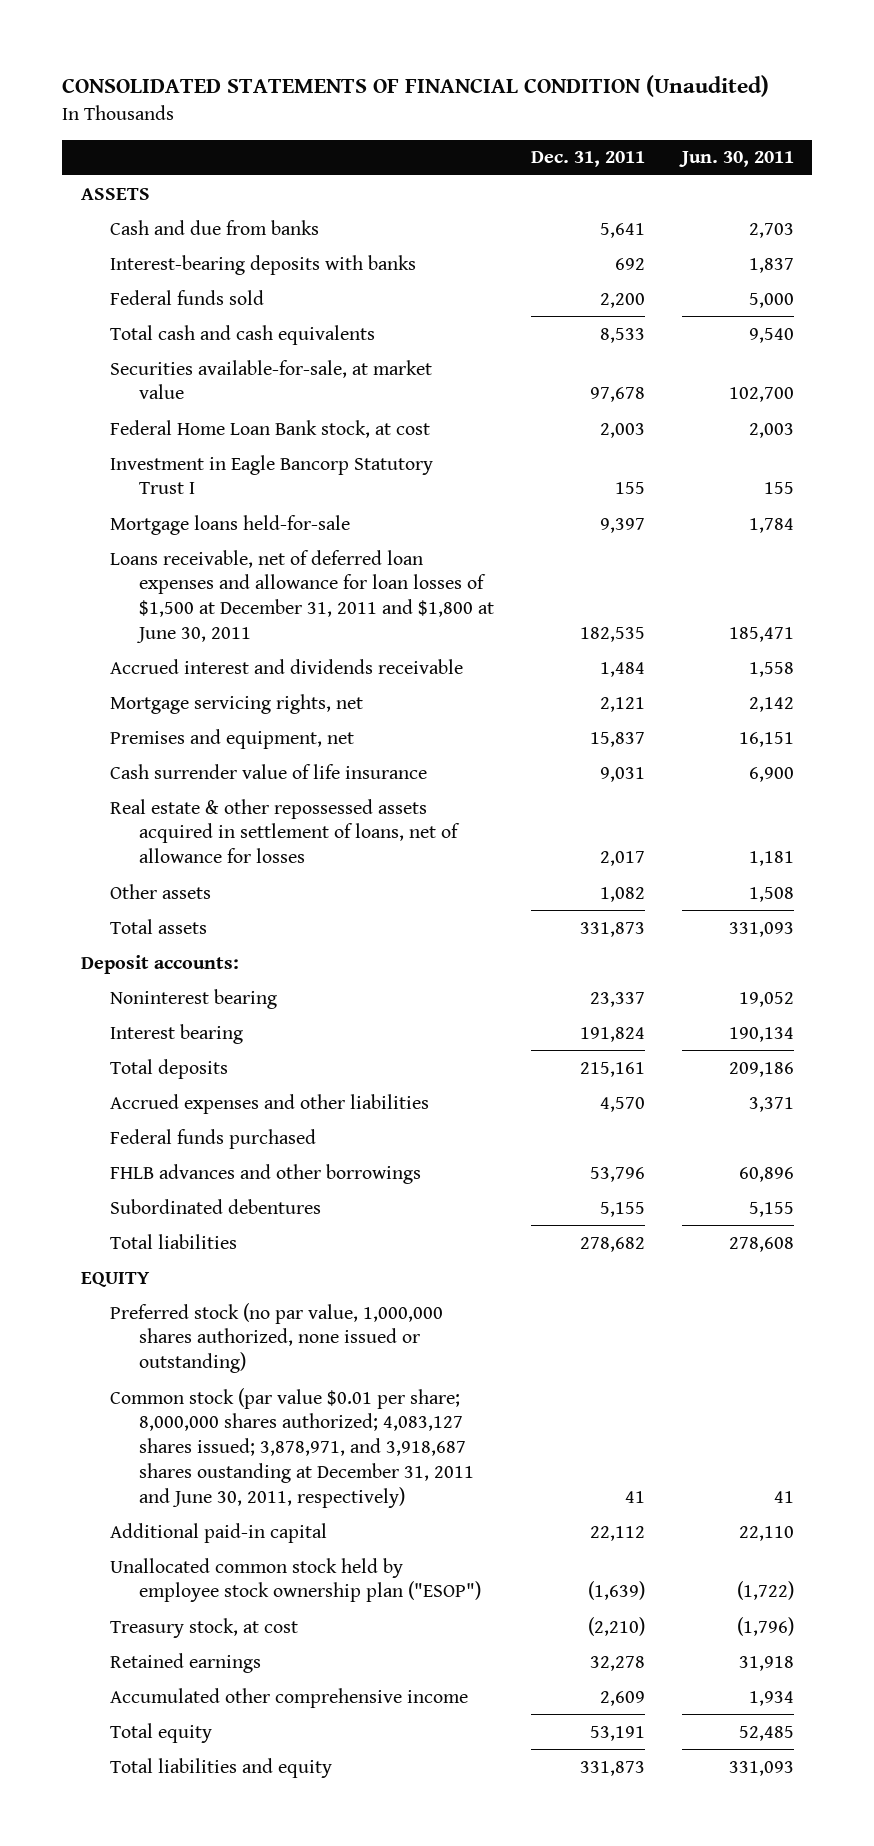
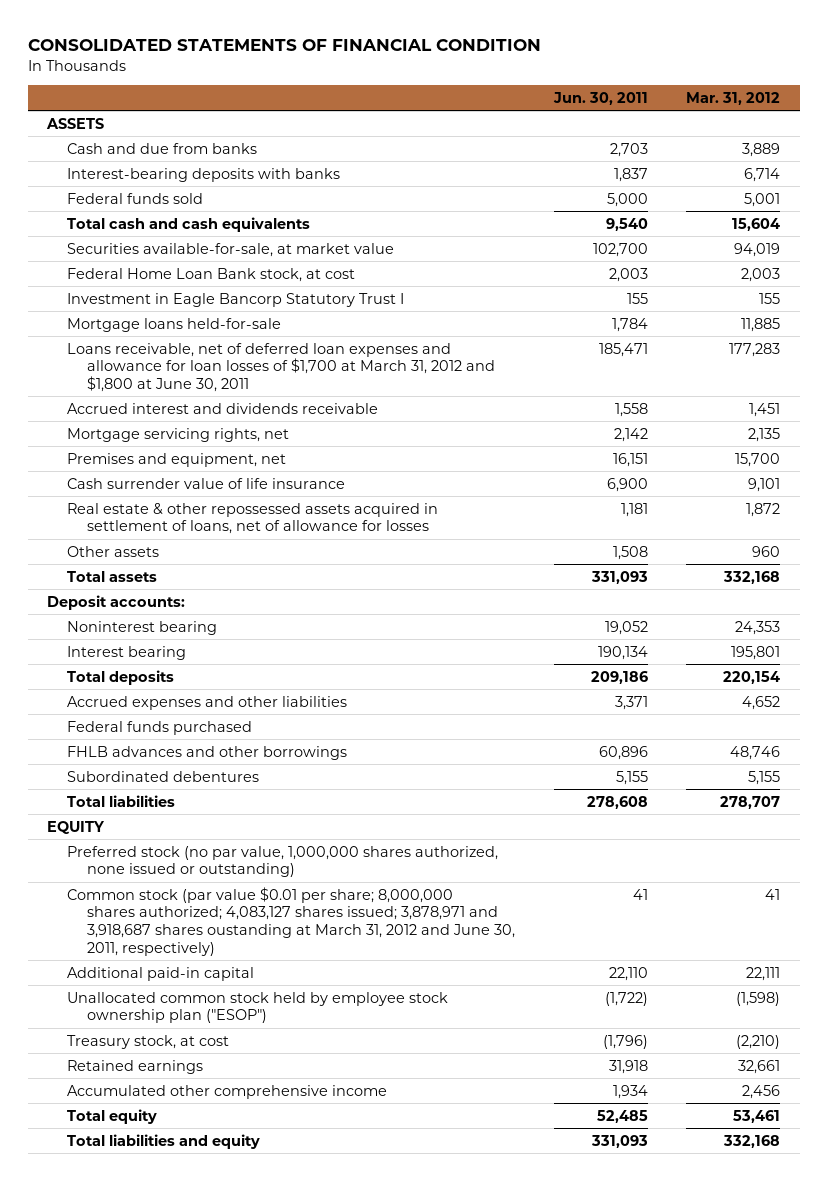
- CONSOLIDATED STATEMENTS OF FINANCIAL CONDITION (Unaudited)
+ CONSOLIDATED STATEMENTS OF FINANCIAL CONDITION
- | Dec. 31, 2011 | Jun. 30, 2011
+ | Jun. 30, 2011 | Mar. 31, 2012
- Loans receivable, net of deferred loan expenses and allowance for loan losses of $1,500 at December 31, 2011 and $1,800 at June 30, 2011 | 182,535 | 185,471
+ Loans receivable, net of deferred loan expenses and allowance for loan losses of $1,700 at March 31, 2012 and $1,800 at June 30, 2011 | 185,471 | 177,283
- Common stock (par value $0.01 per share; 8,000,000 shares authorized; 4,083,127 shares issued; 3,878,971, and 3,918,687 shares oustanding at December 31, 2011 and June 30, 2011, respectively) | 41 | 41
+ Common stock (par value $0.01 per share; 8,000,000 shares authorized; 4,083,127 shares issued; 3,878,971 and 3,918,687 shares oustanding at March 31, 2012 and June 30, 2011, respectively) | 41 | 41

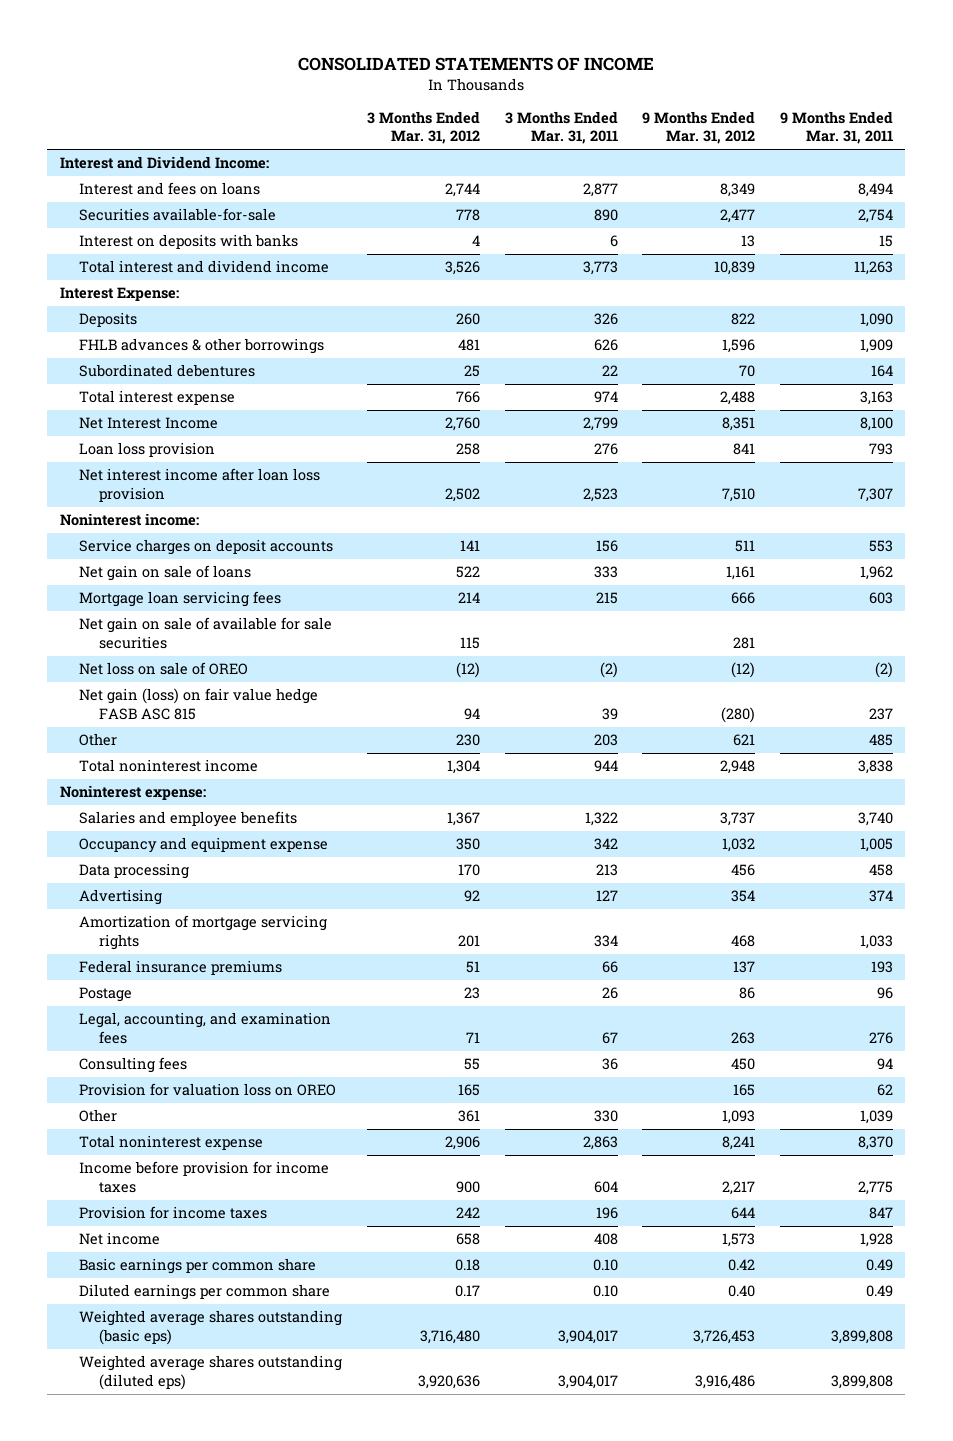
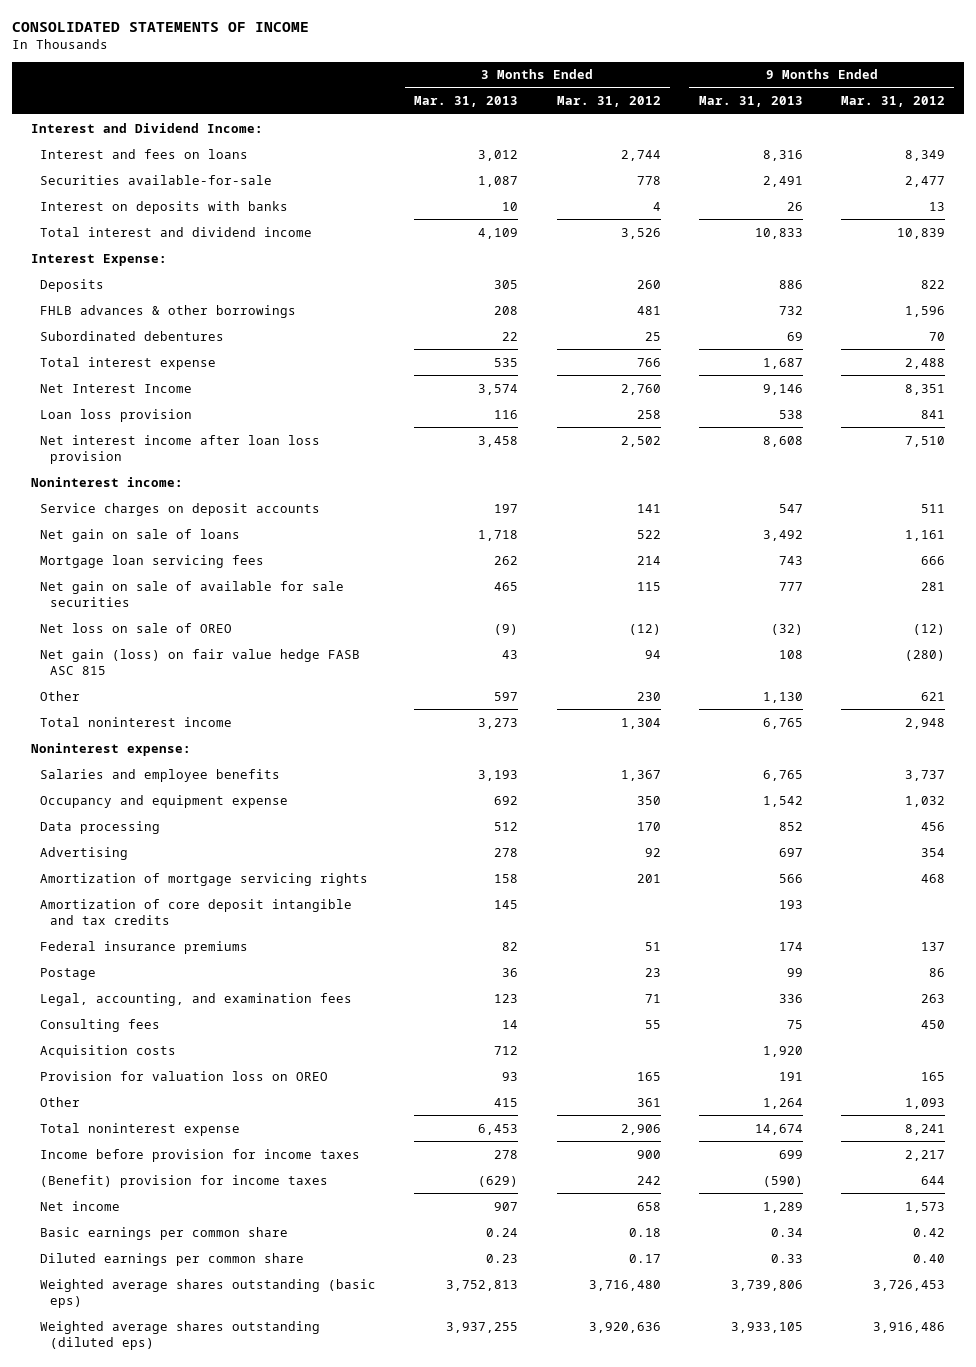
- | 3 Months Ended Mar. 31, 2012 | 3 Months Ended Mar. 31, 2011 | 9 Months Ended Mar. 31, 2012 | 9 Months Ended Mar. 31, 2011
+ | 3 Months Ended Mar. 31, 2013 | 3 Months Ended Mar. 31, 2012 | 9 Months Ended Mar. 31, 2013 | 9 Months Ended Mar. 31, 2012
+ Amortization of core deposit intangible and tax credits | 145 | | 193 |
+ Acquisition costs | 712 | | 1,920 |
- Provision for income taxes | 242 | 196 | 644 | 847
+ (Benefit) provision for income taxes | (629) | 242 | (590) | 644

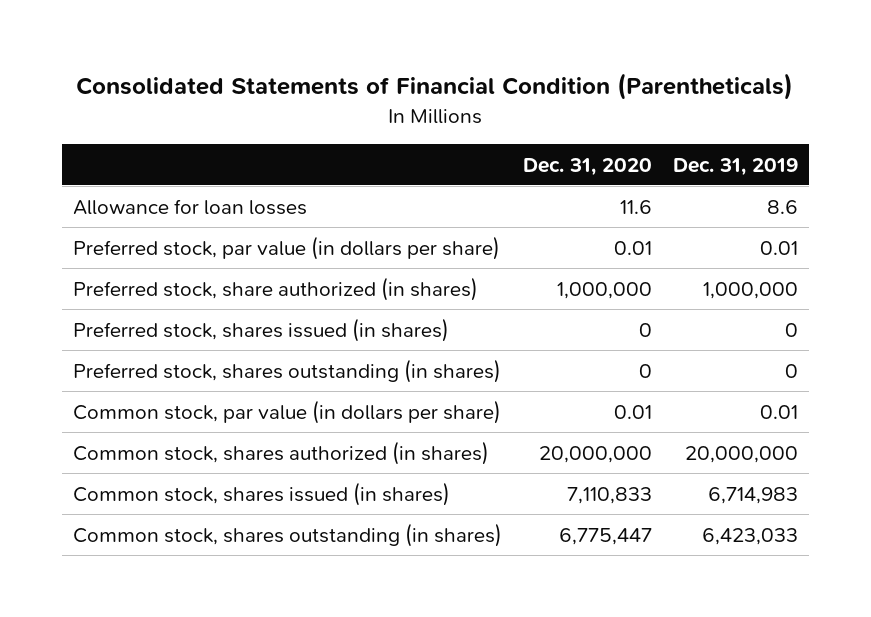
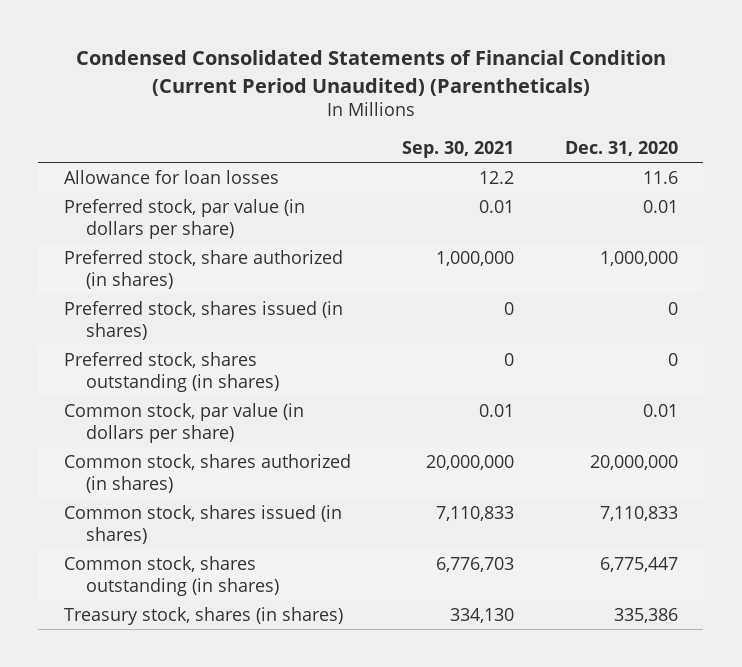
- Consolidated Statements of Financial Condition (Parentheticals)
+ Condensed Consolidated Statements of Financial Condition (Current Period Unaudited) (Parentheticals)
- | Dec. 31, 2020 | Dec. 31, 2019
+ | Sep. 30, 2021 | Dec. 31, 2020
+ Treasury stock, shares (in shares) | 334,130 | 335,386

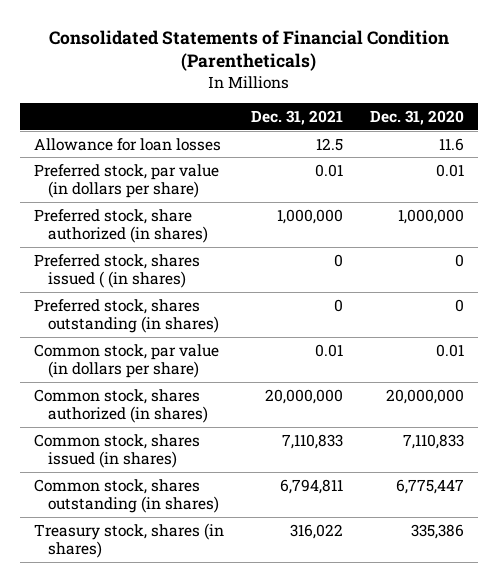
- Condensed Consolidated Statements of Financial Condition (Current Period Unaudited) (Parentheticals)
+ Consolidated Statements of Financial Condition (Parentheticals)
- | Sep. 30, 2021 | Dec. 31, 2020
+ | Dec. 31, 2021 | Dec. 31, 2020
- Preferred stock, shares issued (in shares) | 0 | 0
+ Preferred stock, shares issued ( (in shares) | 0 | 0

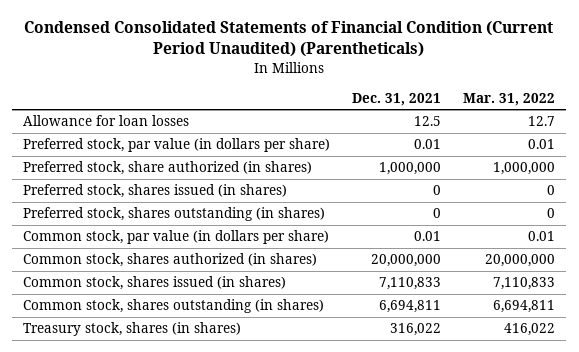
- Consolidated Statements of Financial Condition (Parentheticals)
+ Condensed Consolidated Statements of Financial Condition (Current Period Unaudited) (Parentheticals)
- | Dec. 31, 2021 | Dec. 31, 2020
+ | Dec. 31, 2021 | Mar. 31, 2022
- Preferred stock, shares issued ( (in shares) | 0 | 0
+ Preferred stock, shares issued (in shares) | 0 | 0
- Common stock, shares outstanding (in shares) | 6,794,811 | 6,775,447
+ Common stock, shares outstanding (in shares) | 6,694,811 | 6,694,811

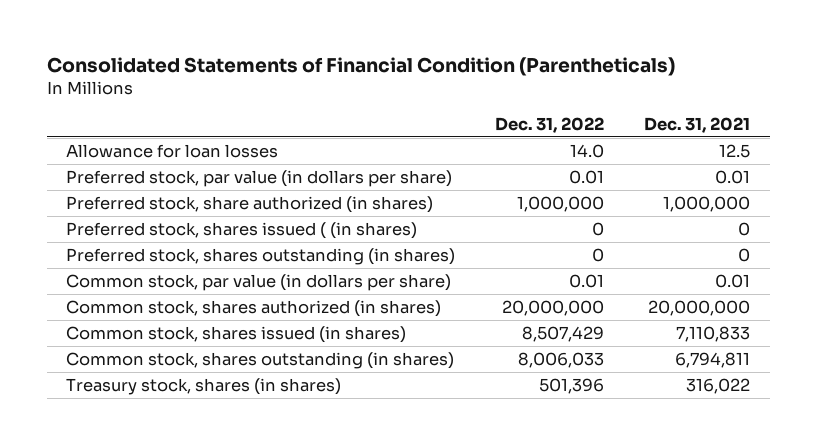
- Condensed Consolidated Statements of Financial Condition (Current Period Unaudited) (Parentheticals)
+ Consolidated Statements of Financial Condition (Parentheticals)
- | Dec. 31, 2021 | Mar. 31, 2022
+ | Dec. 31, 2022 | Dec. 31, 2021
- Preferred stock, shares issued (in shares) | 0 | 0
+ Preferred stock, shares issued ( (in shares) | 0 | 0
- Common stock, shares outstanding (in shares) | 6,694,811 | 6,694,811
+ Common stock, shares outstanding (in shares) | 8,006,033 | 6,794,811

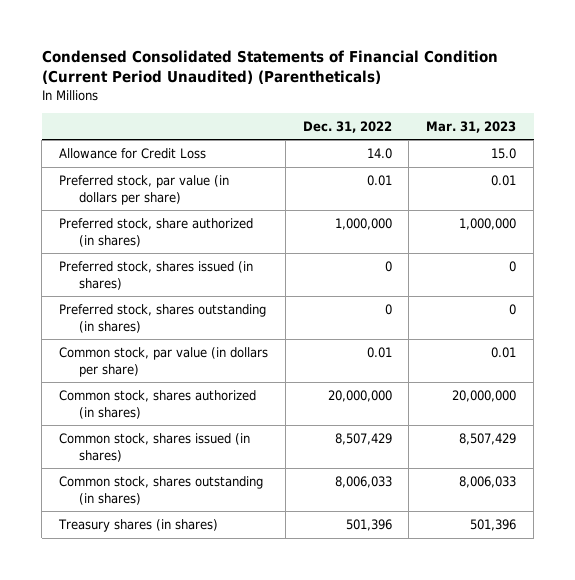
- Consolidated Statements of Financial Condition (Parentheticals)
+ Condensed Consolidated Statements of Financial Condition (Current Period Unaudited) (Parentheticals)
- | Dec. 31, 2022 | Dec. 31, 2021
+ | Dec. 31, 2022 | Mar. 31, 2023
- Allowance for loan losses | 14.0 | 12.5
+ Allowance for Credit Loss | 14.0 | 15.0
- Preferred stock, shares issued ( (in shares) | 0 | 0
+ Preferred stock, shares issued (in shares) | 0 | 0
- Treasury stock, shares (in shares) | 501,396 | 316,022
+ Treasury shares (in shares) | 501,396 | 501,396

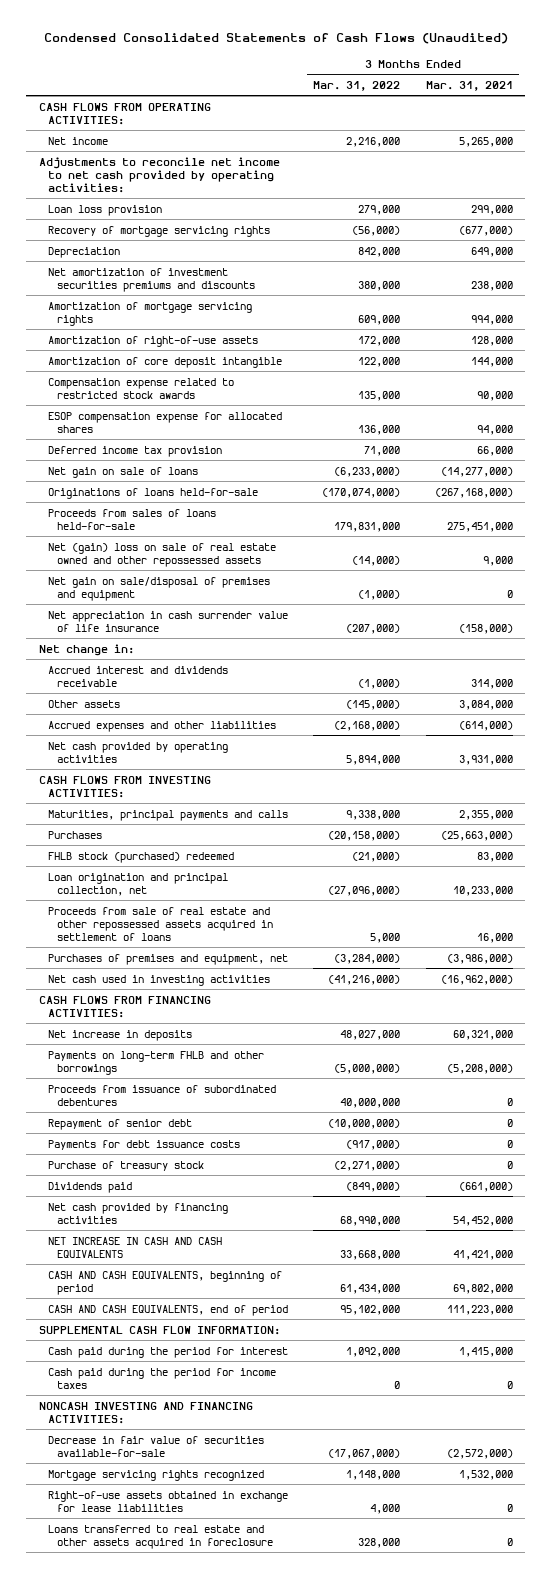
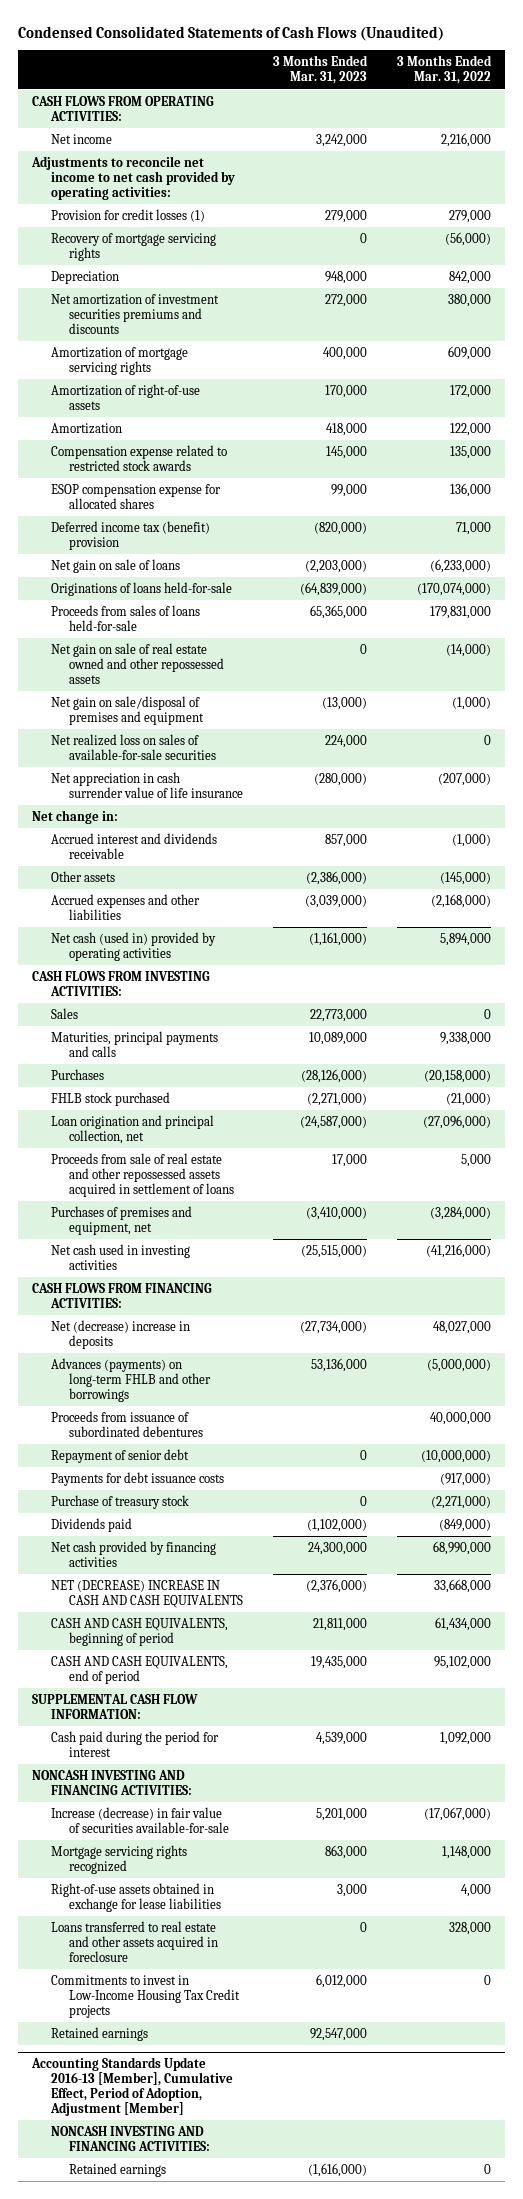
- | 3 Months Ended Mar. 31, 2022 | 3 Months Ended Mar. 31, 2021
+ | 3 Months Ended Mar. 31, 2023 | 3 Months Ended Mar. 31, 2022
- Loan loss provision | 279,000 | 299,000
+ Provision for credit losses (1) | 279,000 | 279,000
- Amortization of core deposit intangible | 122,000 | 144,000
+ Amortization | 418,000 | 122,000
- Deferred income tax provision | 71,000 | 66,000
+ Deferred income tax (benefit) provision | (820,000) | 71,000
- Net (gain) loss on sale of real estate owned and other repossessed assets | (14,000) | 9,000
+ Net gain on sale of real estate owned and other repossessed assets | 0 | (14,000)
+ Net realized loss on sales of available-for-sale securities | 224,000 | 0
- Net cash provided by operating activities | 5,894,000 | 3,931,000
+ Net cash (used in) provided by operating activities | (1,161,000) | 5,894,000
+ Sales | 22,773,000 | 0
- FHLB stock (purchased) redeemed | (21,000) | 83,000
+ FHLB stock purchased | (2,271,000) | (21,000)
- Net increase in deposits | 48,027,000 | 60,321,000
- Payments on long-term FHLB and other borrowings | (5,000,000) | (5,208,000)
+ Net (decrease) increase in deposits | (27,734,000) | 48,027,000
+ Advances (payments) on long-term FHLB and other borrowings | 53,136,000 | (5,000,000)
- NET INCREASE IN CASH AND CASH EQUIVALENTS | 33,668,000 | 41,421,000
+ NET (DECREASE) INCREASE IN CASH AND CASH EQUIVALENTS | (2,376,000) | 33,668,000
- Cash paid during the period for income taxes | 0 | 0
- Decrease in fair value of securities available-for-sale | (17,067,000) | (2,572,000)
+ Increase (decrease) in fair value of securities available-for-sale | 5,201,000 | (17,067,000)
+ Commitments to invest in Low-Income Housing Tax Credit projects | 6,012,000 | 0
+ Retained earnings | 92,547,000 |
+ Accounting Standards Update 2016-13 [Member], Cumulative Effect, Period of Adoption, Adjustment [Member]
+ NONCASH INVESTING AND FINANCING ACTIVITIES:
+ Retained earnings | (1,616,000) | 0

